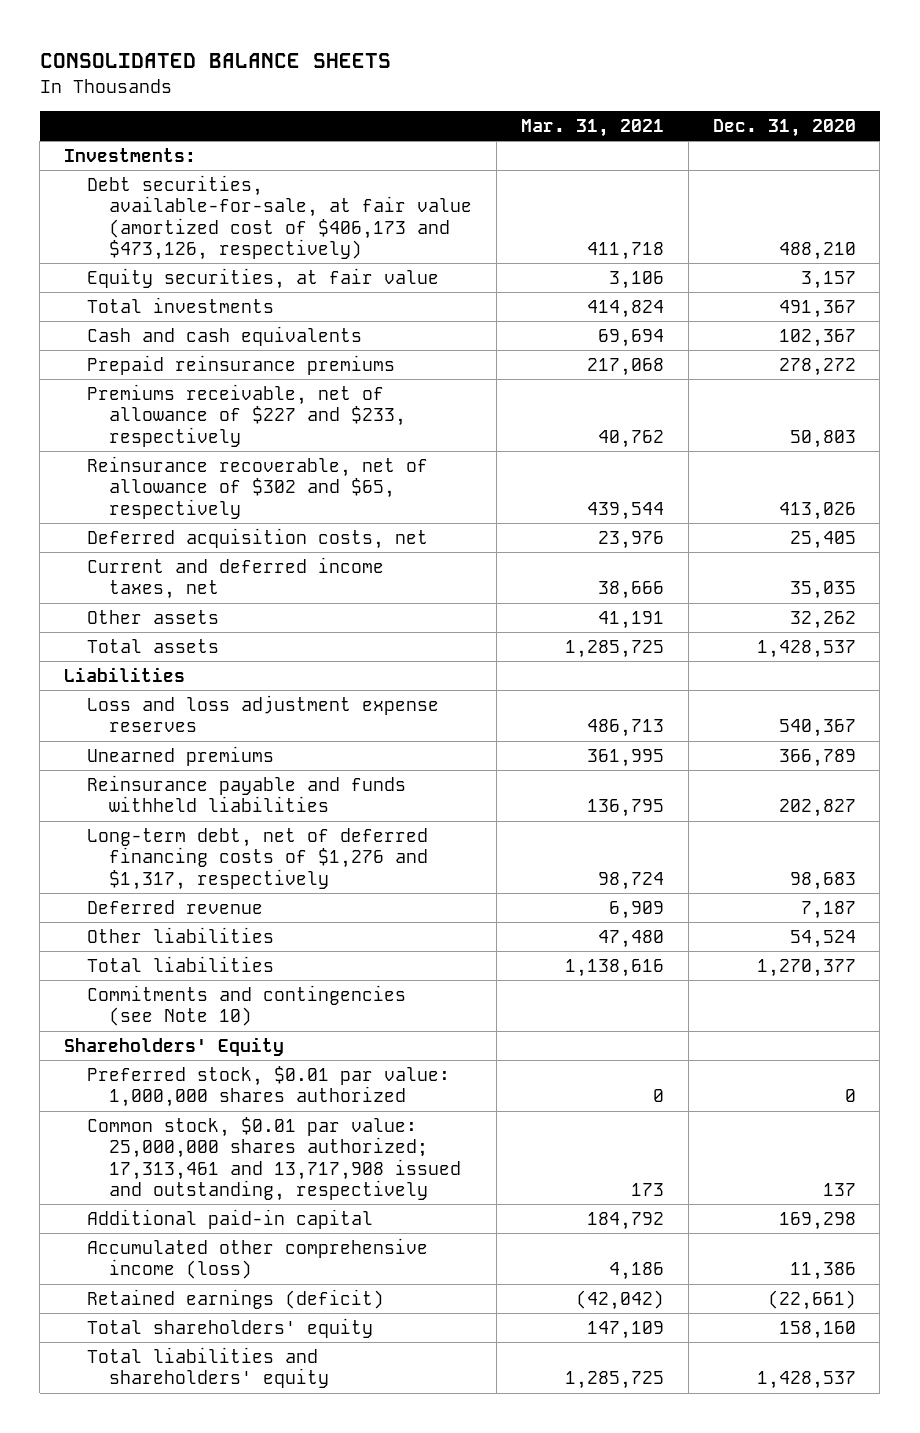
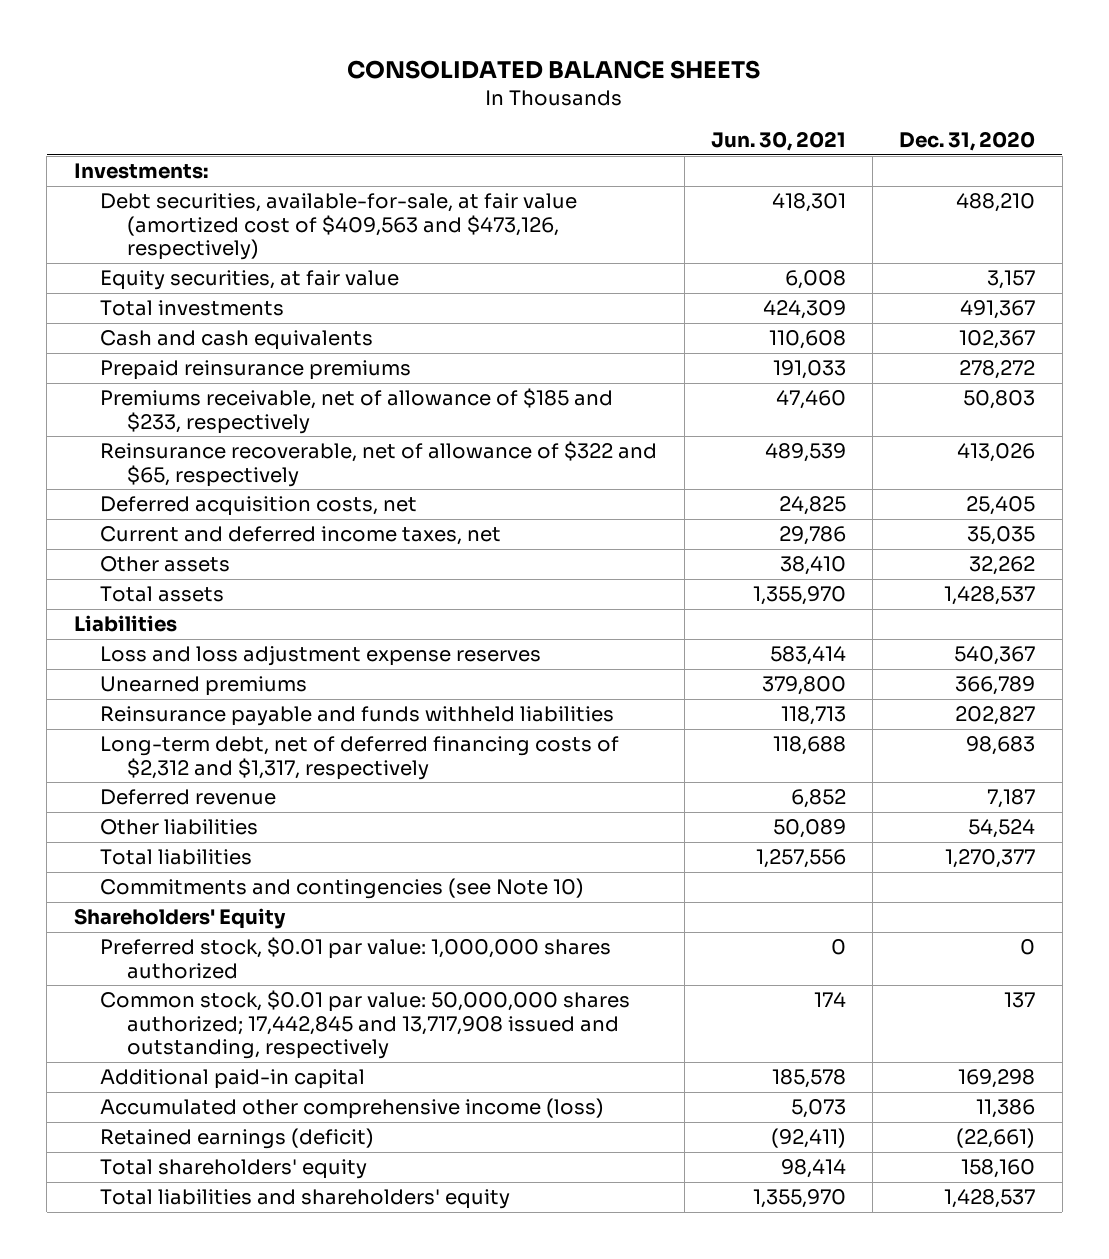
- | Mar. 31, 2021 | Dec. 31, 2020
+ | Jun. 30, 2021 | Dec. 31, 2020
- Debt securities, available-for-sale, at fair value (amortized cost of $406,173 and $473,126, respectively) | 411,718 | 488,210
+ Debt securities, available-for-sale, at fair value (amortized cost of $409,563 and $473,126, respectively) | 418,301 | 488,210
- Premiums receivable, net of allowance of $227 and $233, respectively | 40,762 | 50,803
- Reinsurance recoverable, net of allowance of $302 and $65, respectively | 439,544 | 413,026
+ Premiums receivable, net of allowance of $185 and $233, respectively | 47,460 | 50,803
+ Reinsurance recoverable, net of allowance of $322 and $65, respectively | 489,539 | 413,026
- Long-term debt, net of deferred financing costs of $1,276 and $1,317, respectively | 98,724 | 98,683
+ Long-term debt, net of deferred financing costs of $2,312 and $1,317, respectively | 118,688 | 98,683
- Common stock, $0.01 par value: 25,000,000 shares authorized; 17,313,461 and 13,717,908 issued and outstanding, respectively | 173 | 137
+ Common stock, $0.01 par value: 50,000,000 shares authorized; 17,442,845 and 13,717,908 issued and outstanding, respectively | 174 | 137

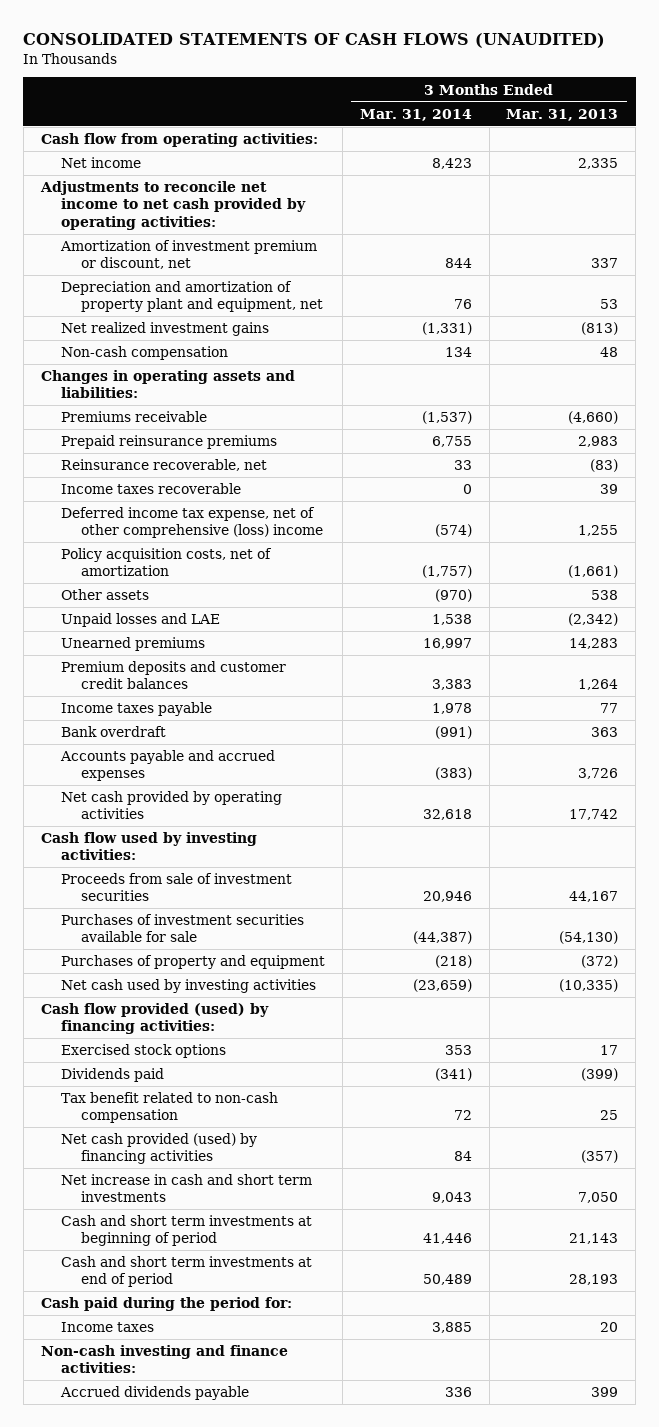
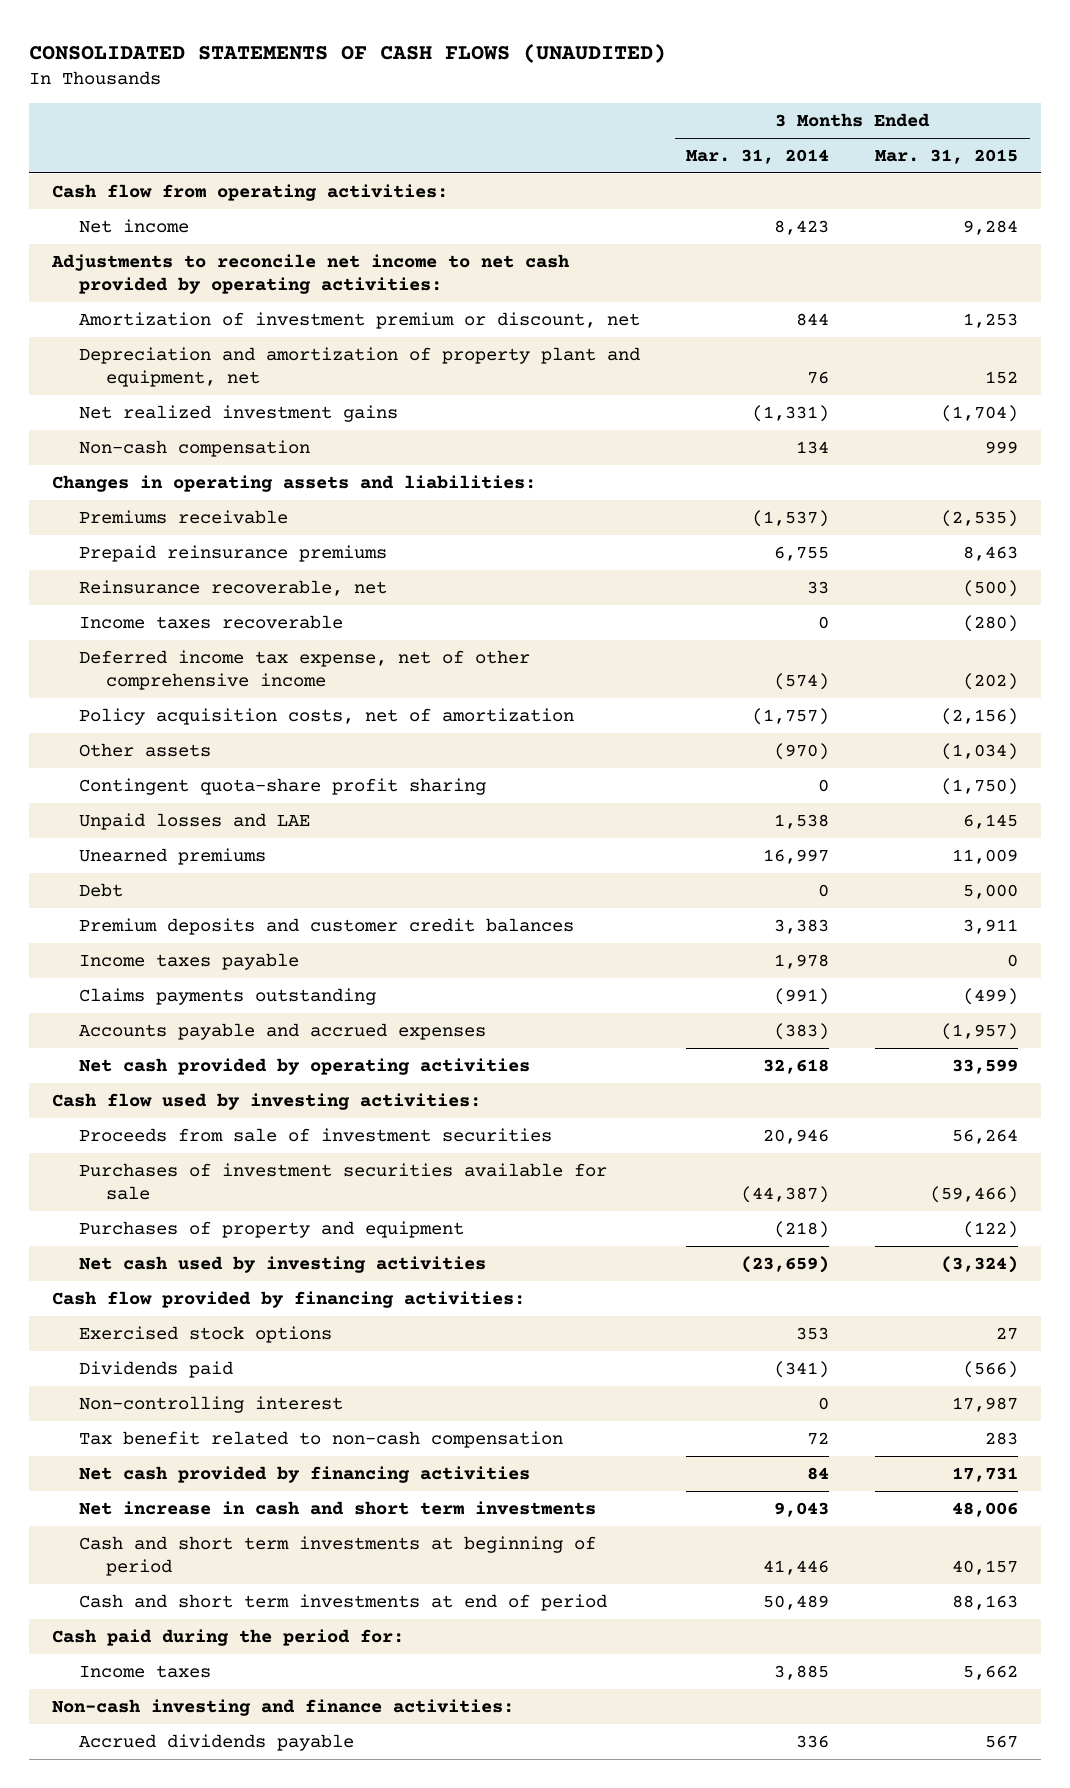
- | 3 Months Ended Mar. 31, 2014 | 3 Months Ended Mar. 31, 2013
+ | 3 Months Ended Mar. 31, 2014 | 3 Months Ended Mar. 31, 2015
- Deferred income tax expense, net of other comprehensive (loss) income | (574) | 1,255
+ Deferred income tax expense, net of other comprehensive income | (574) | (202)
+ Contingent quota-share profit sharing | 0 | (1,750)
+ Debt | 0 | 5,000
- Bank overdraft | (991) | 363
+ Claims payments outstanding | (991) | (499)
- Cash flow provided (used) by financing activities:
+ Cash flow provided by financing activities:
+ Non-controlling interest | 0 | 17,987
- Net cash provided (used) by financing activities | 84 | (357)
+ Net cash provided by financing activities | 84 | 17,731

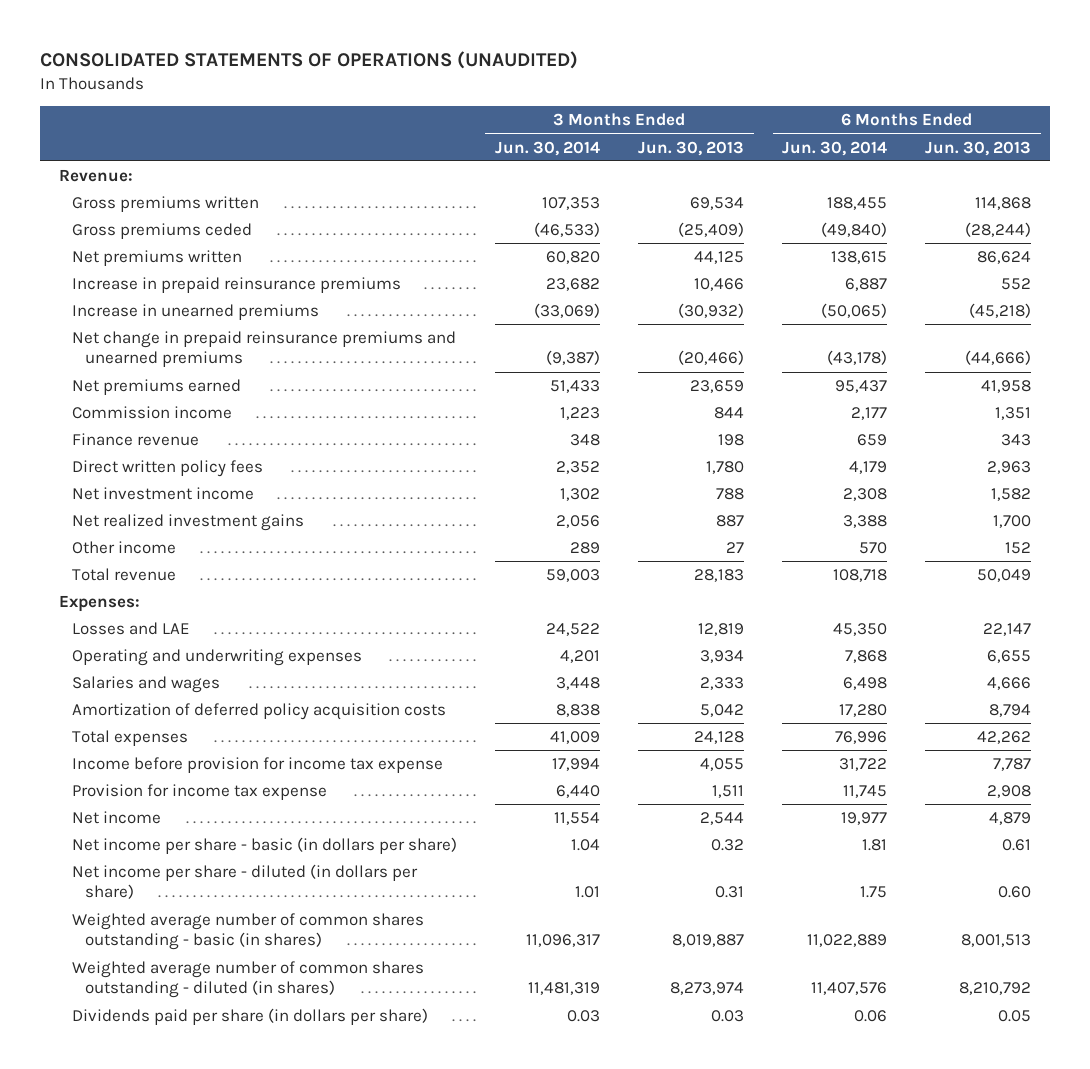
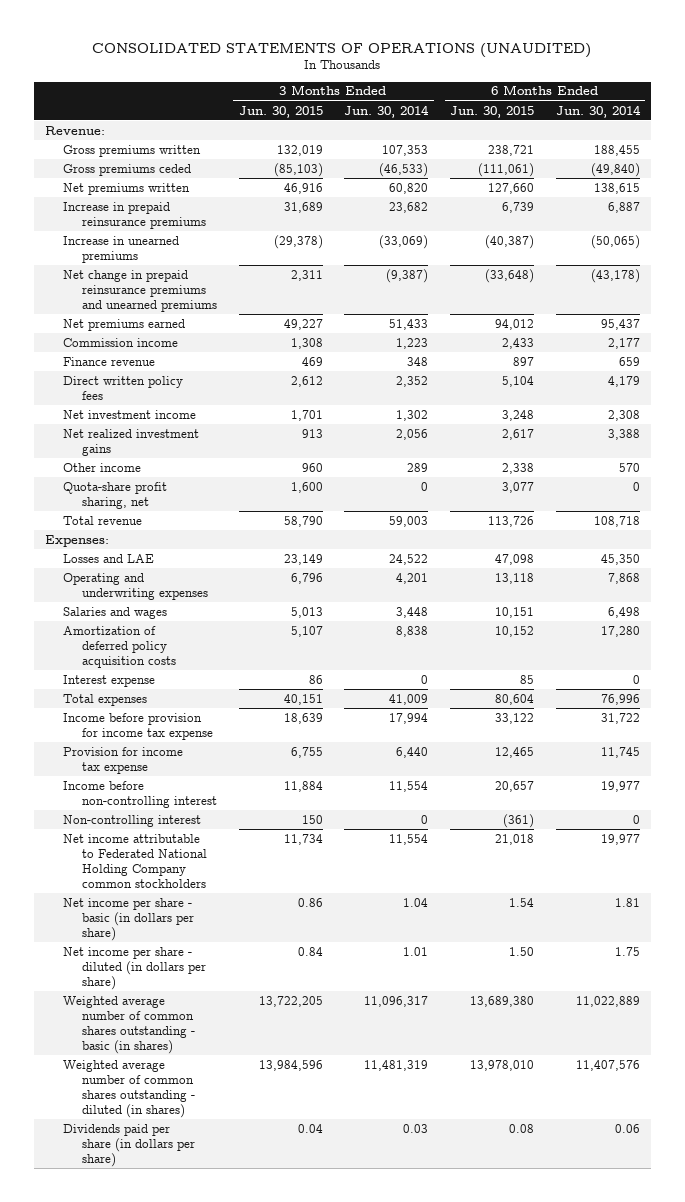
- | 3 Months Ended Jun. 30, 2014 | 3 Months Ended Jun. 30, 2013 | 6 Months Ended Jun. 30, 2014 | 6 Months Ended Jun. 30, 2013
+ | 3 Months Ended Jun. 30, 2015 | 3 Months Ended Jun. 30, 2014 | 6 Months Ended Jun. 30, 2015 | 6 Months Ended Jun. 30, 2014
+ Quota-share profit sharing, net | 1,600 | 0 | 3,077 | 0
+ Interest expense | 86 | 0 | 85 | 0
- Net income | 11,554 | 2,544 | 19,977 | 4,879
+ Income before non-controlling interest | 11,884 | 11,554 | 20,657 | 19,977
+ Non-controlling interest | 150 | 0 | (361) | 0
+ Net income attributable to Federated National Holding Company common stockholders | 11,734 | 11,554 | 21,018 | 19,977

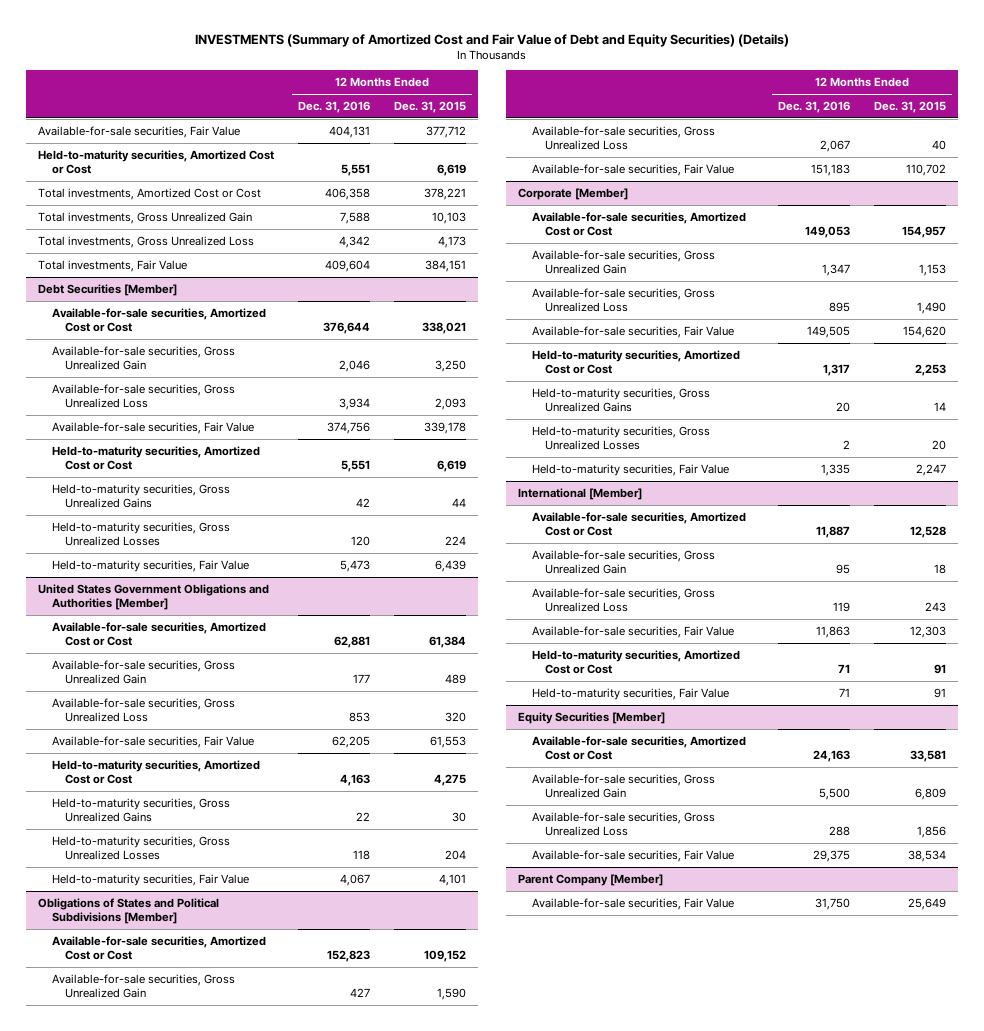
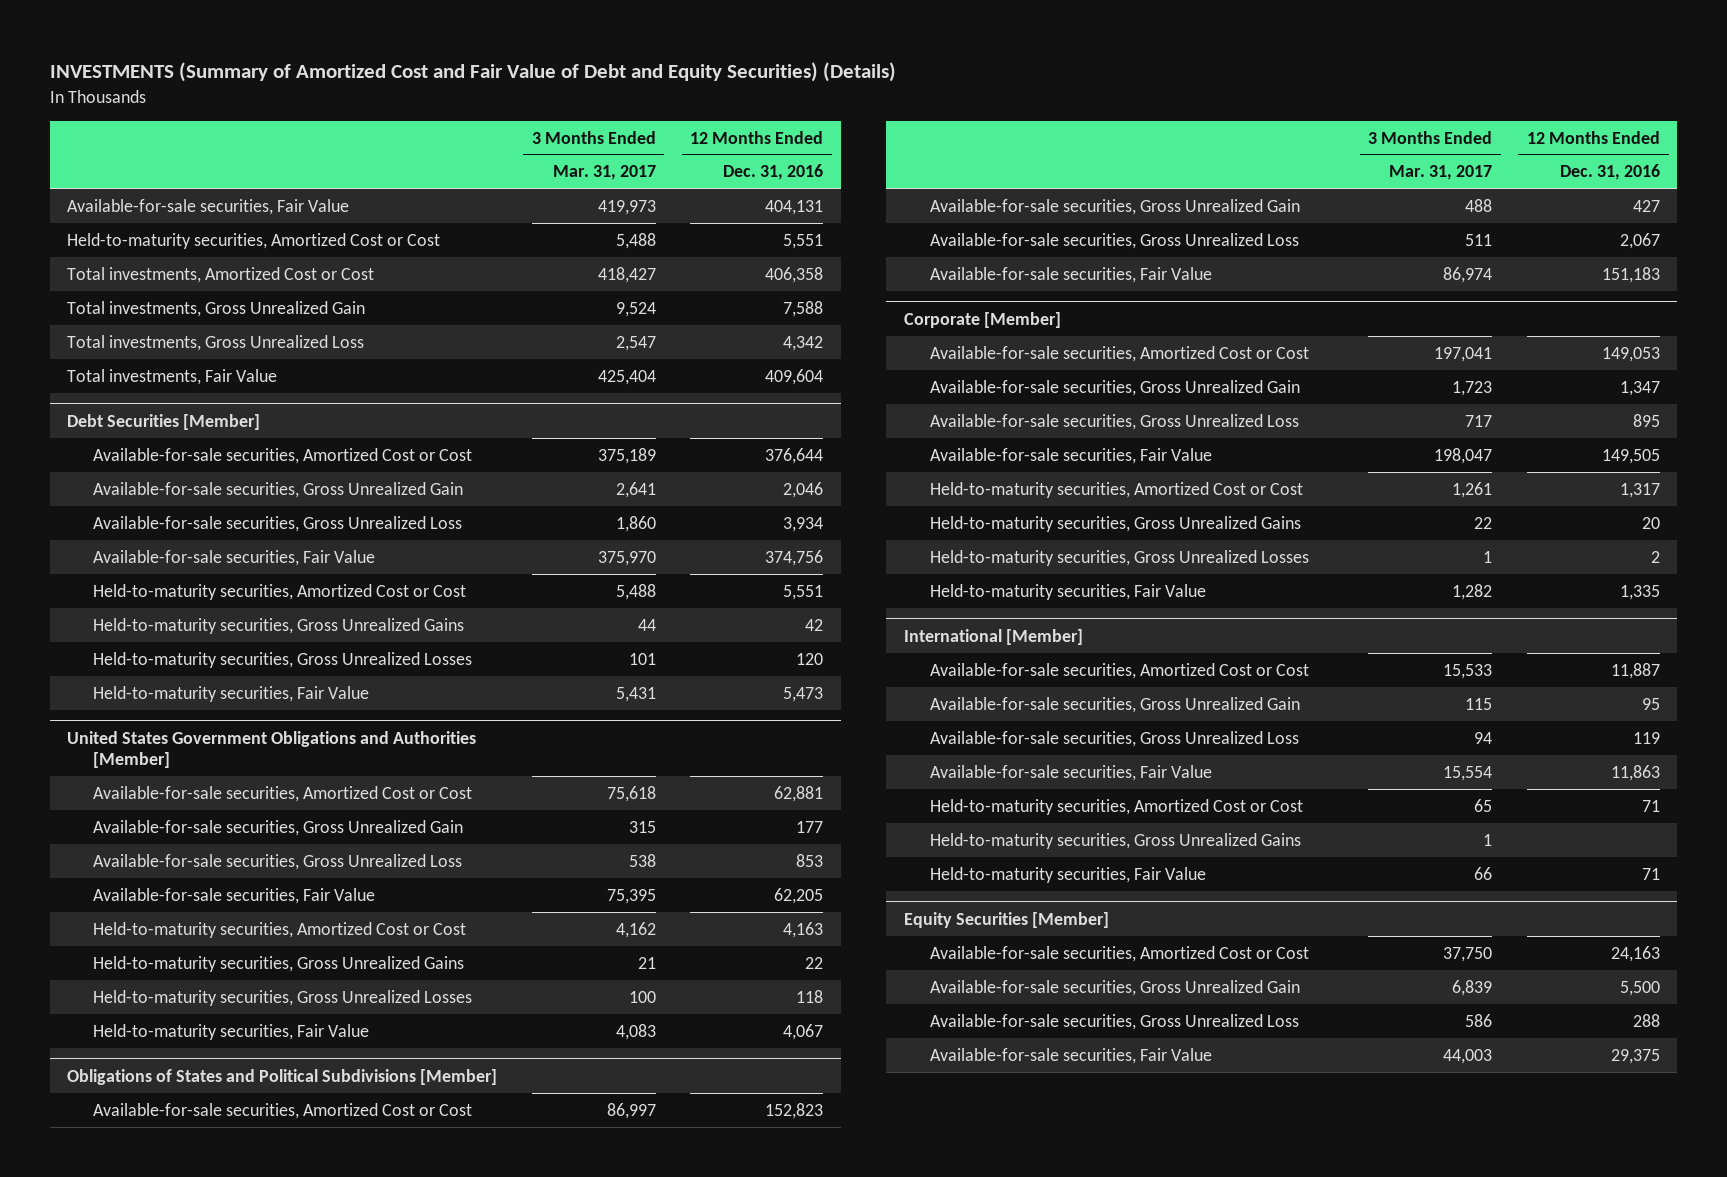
- | 12 Months Ended Dec. 31, 2016 | 12 Months Ended Dec. 31, 2015
+ | 3 Months Ended Mar. 31, 2017 | 12 Months Ended Dec. 31, 2016
@ International [Member]
+ Held-to-maturity securities, Gross Unrealized Gains | 1 |
- Parent Company [Member]
- Available-for-sale securities, Fair Value | 31,750 | 25,649

